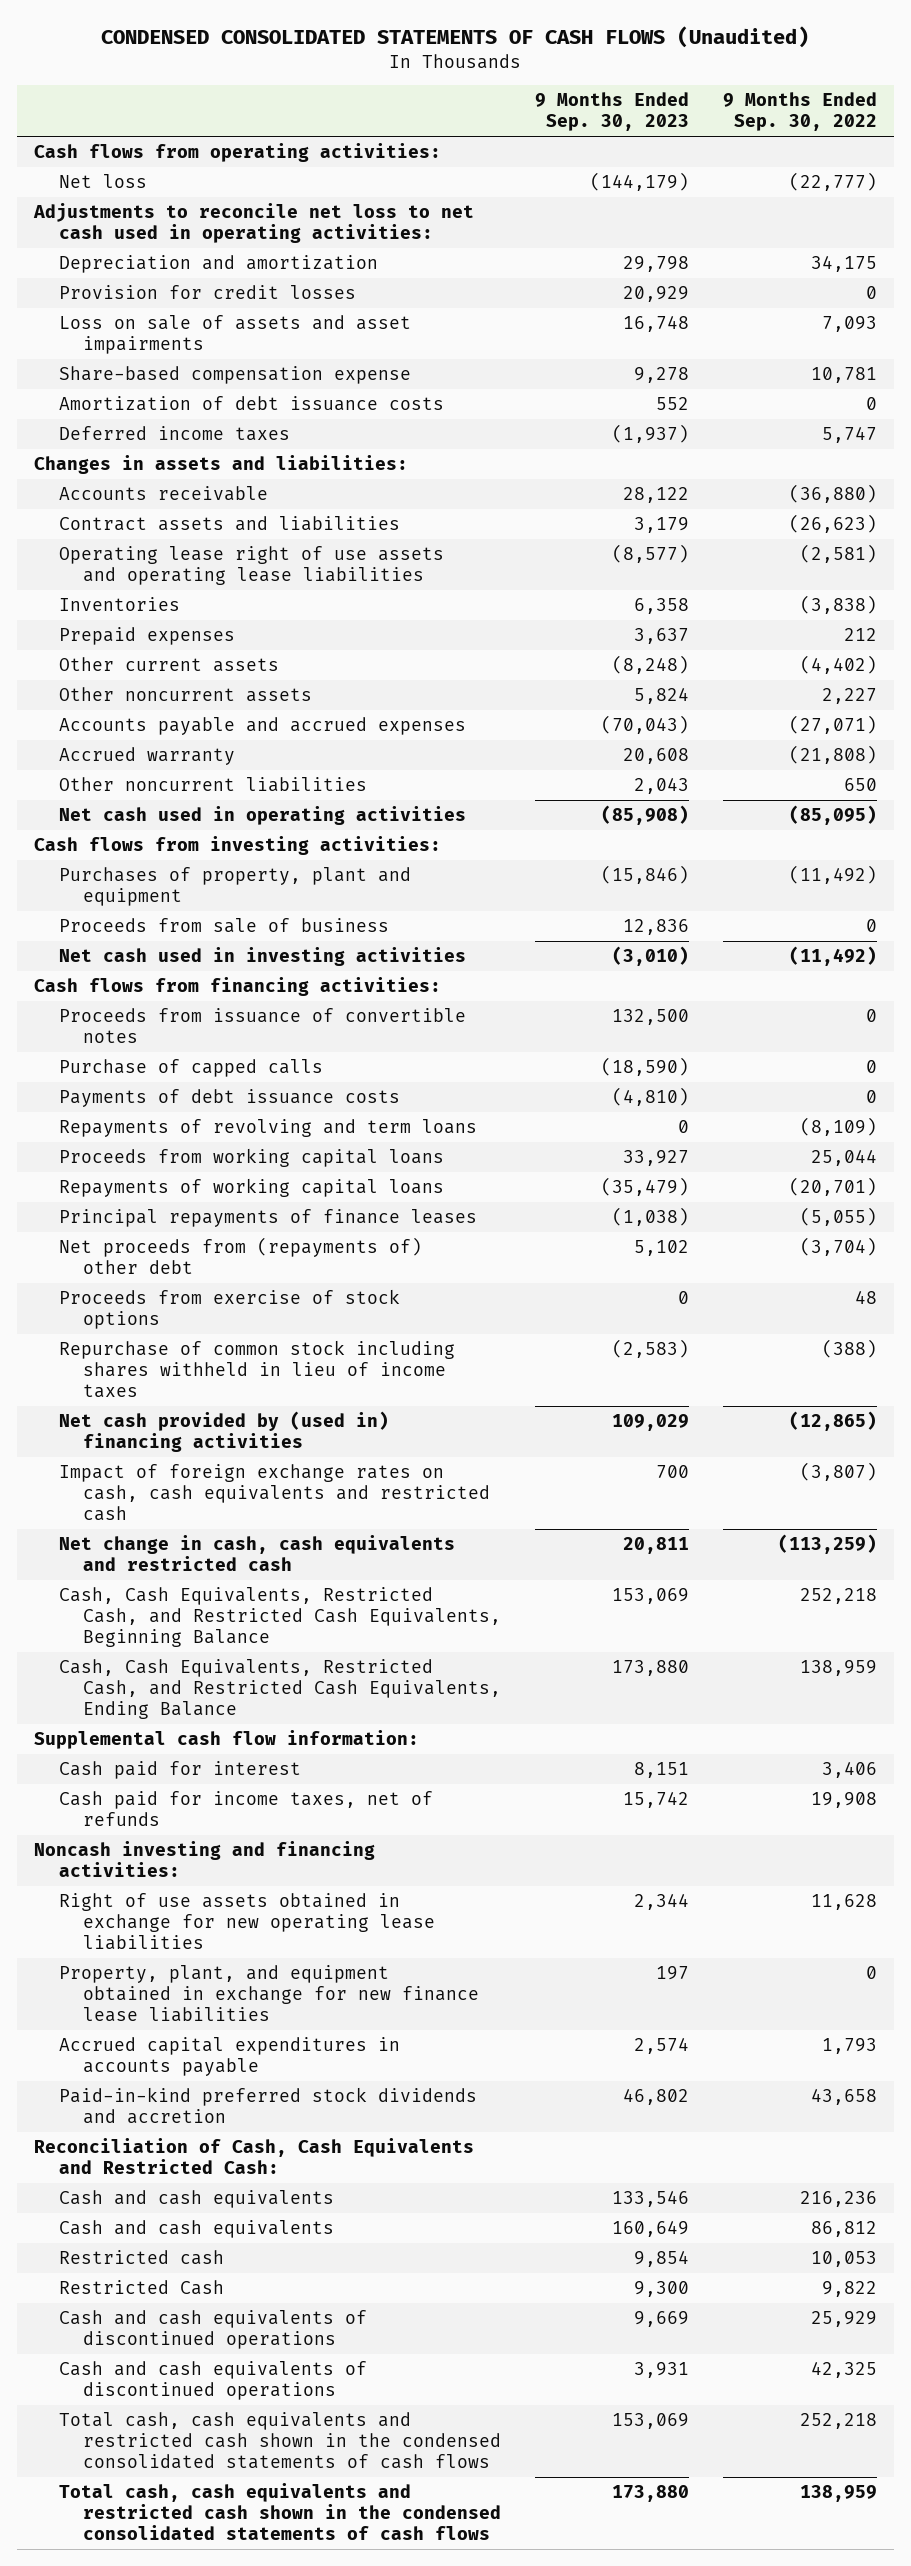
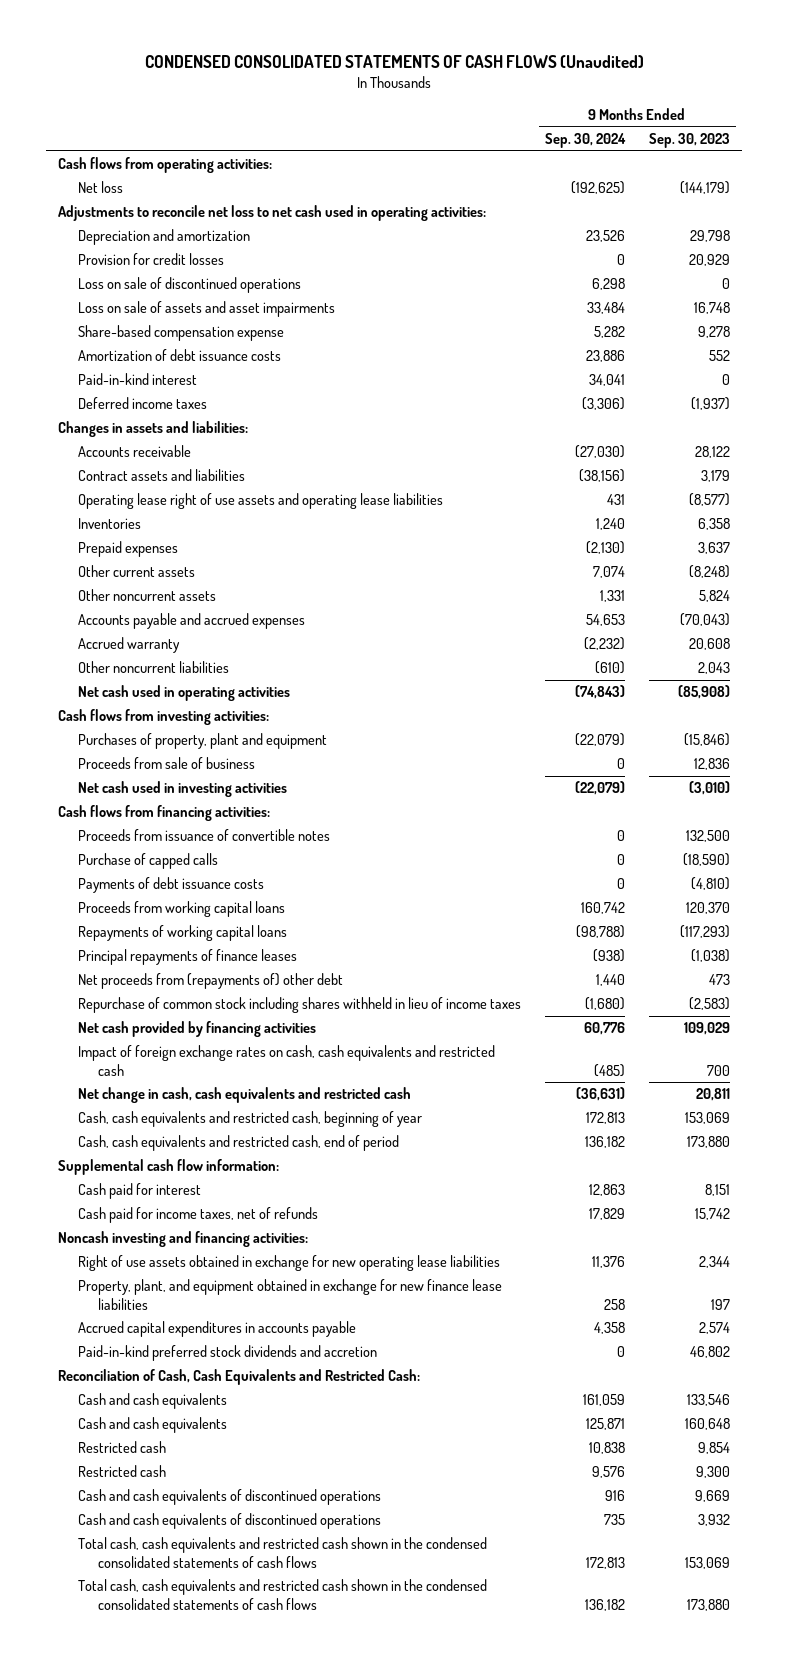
- | 9 Months Ended Sep. 30, 2023 | 9 Months Ended Sep. 30, 2022
+ | 9 Months Ended Sep. 30, 2024 | 9 Months Ended Sep. 30, 2023
+ Loss on sale of discontinued operations | 6,298 | 0
+ Paid-in-kind interest | 34,041 | 0
- Repayments of revolving and term loans | 0 | (8,109)
- Proceeds from working capital loans | 33,927 | 25,044
- Repayments of working capital loans | (35,479) | (20,701)
+ Proceeds from working capital loans | 160,742 | 120,370
+ Repayments of working capital loans | (98,788) | (117,293)
- Net proceeds from (repayments of) other debt | 5,102 | (3,704)
- Proceeds from exercise of stock options | 0 | 48
+ Net proceeds from (repayments of) other debt | 1,440 | 473
- Net cash provided by (used in) financing activities | 109,029 | (12,865)
+ Net cash provided by financing activities | 60,776 | 109,029
- Cash, Cash Equivalents, Restricted Cash, and Restricted Cash Equivalents, Beginning Balance | 153,069 | 252,218
- Cash, Cash Equivalents, Restricted Cash, and Restricted Cash Equivalents, Ending Balance | 173,880 | 138,959
+ Cash, cash equivalents and restricted cash, beginning of year | 172,813 | 153,069
+ Cash, cash equivalents and restricted cash, end of period | 136,182 | 173,880
- Cash and cash equivalents | 160,649 | 86,812
+ Cash and cash equivalents | 125,871 | 160,648
- Restricted Cash | 9,300 | 9,822
+ Restricted cash | 9,576 | 9,300
- Cash and cash equivalents of discontinued operations | 3,931 | 42,325
+ Cash and cash equivalents of discontinued operations | 735 | 3,932

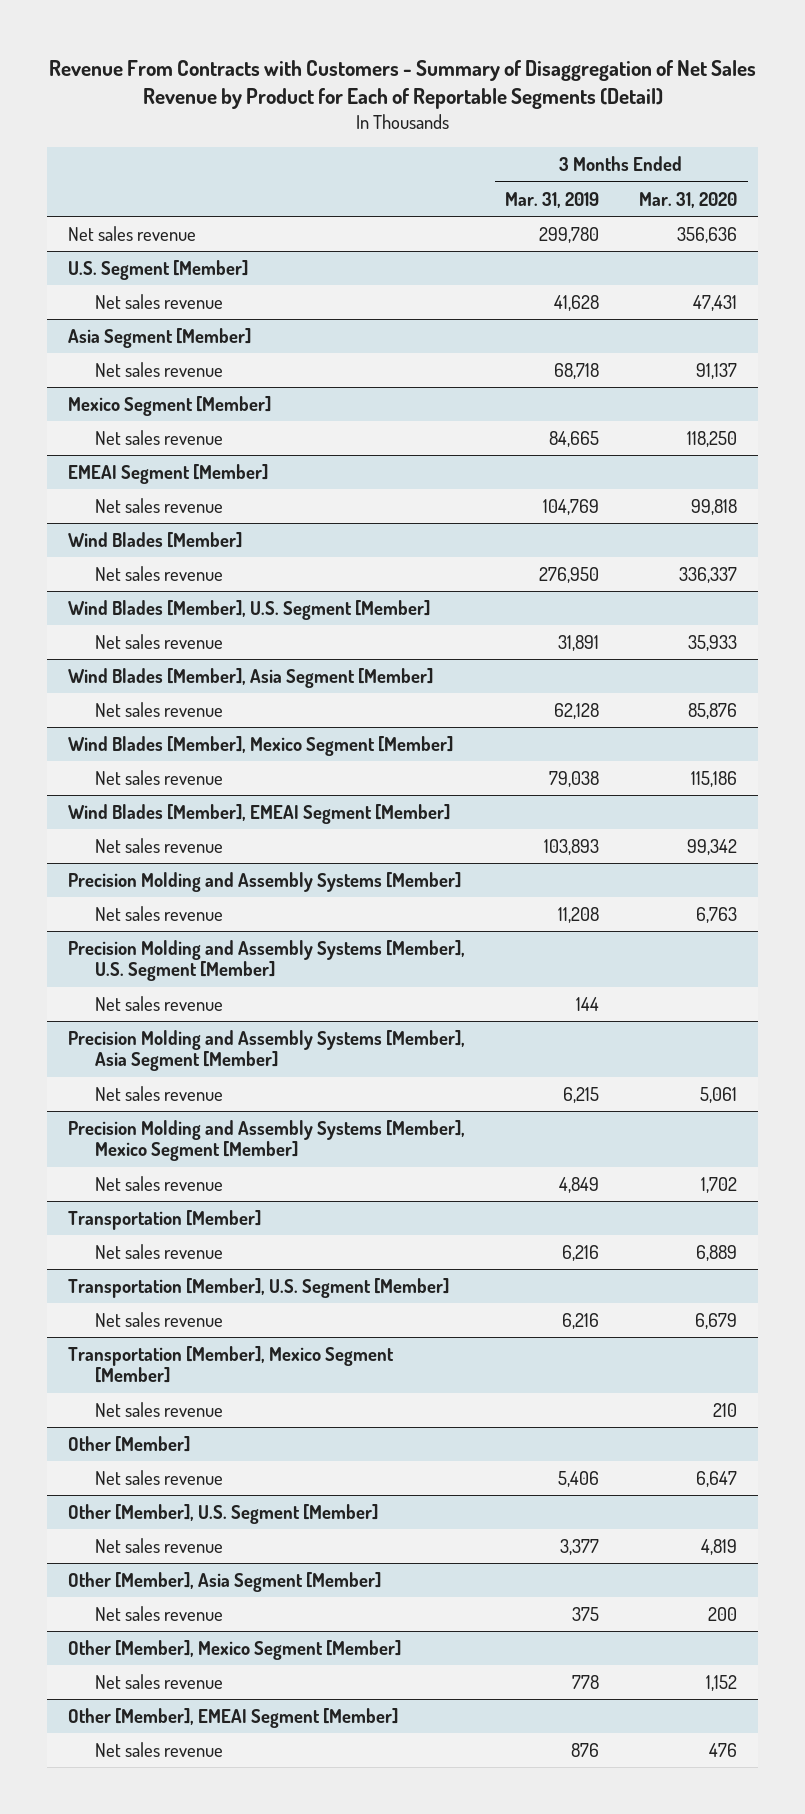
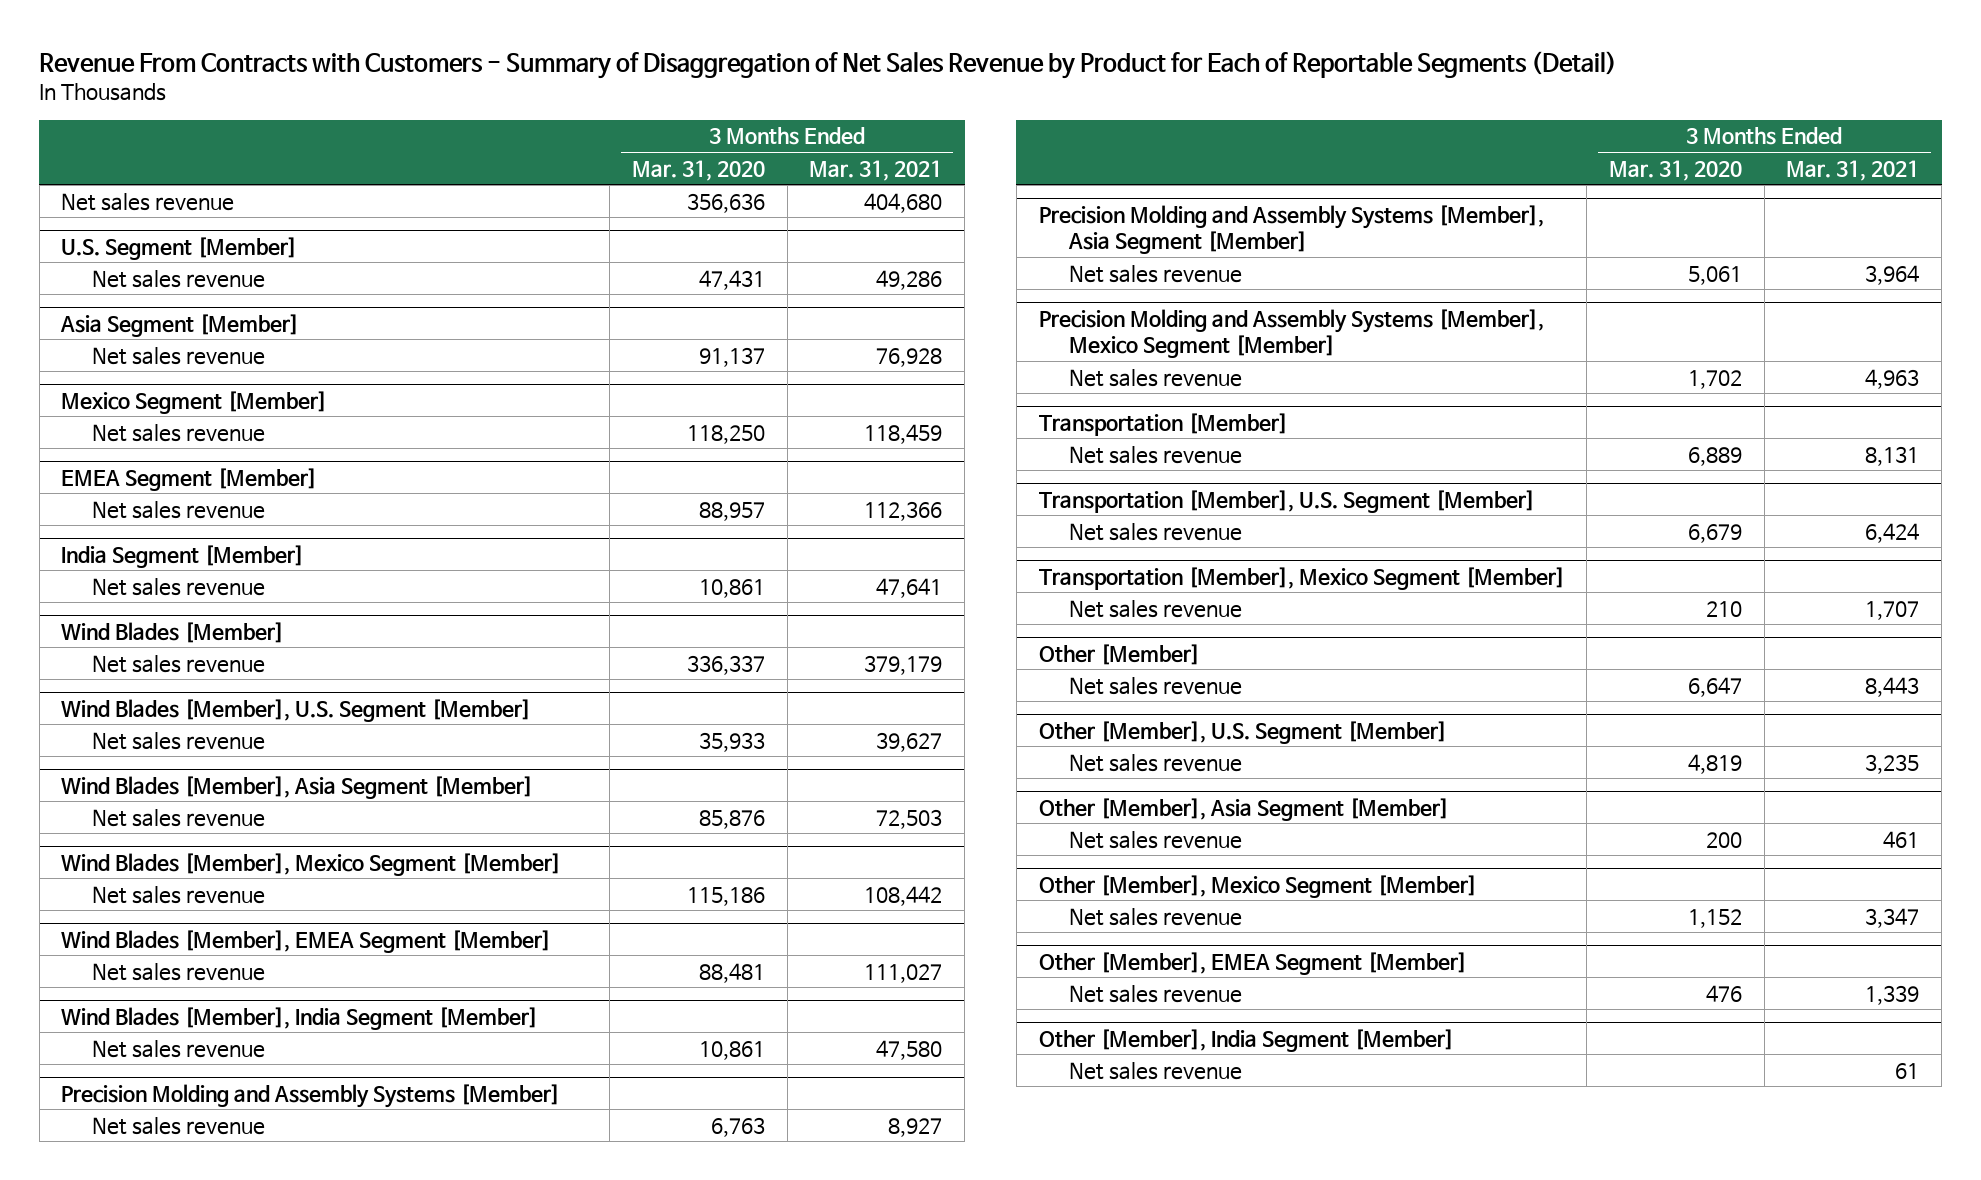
- | 3 Months Ended Mar. 31, 2019 | 3 Months Ended Mar. 31, 2020
+ | 3 Months Ended Mar. 31, 2020 | 3 Months Ended Mar. 31, 2021
- EMEAI Segment [Member]
- Net sales revenue | 104,769 | 99,818
+ EMEA Segment [Member]
+ Net sales revenue | 88,957 | 112,366
+ India Segment [Member]
+ Net sales revenue | 10,861 | 47,641
- Wind Blades [Member], EMEAI Segment [Member]
- Net sales revenue | 103,893 | 99,342
+ Wind Blades [Member], EMEA Segment [Member]
+ Net sales revenue | 88,481 | 111,027
+ Wind Blades [Member], India Segment [Member]
+ Net sales revenue | 10,861 | 47,580
- Precision Molding and Assembly Systems [Member], U.S. Segment [Member]
- Net sales revenue | 144 |
- Other [Member], EMEAI Segment [Member]
+ Other [Member], EMEA Segment [Member]
+ Other [Member], India Segment [Member]
+ Net sales revenue | | 61

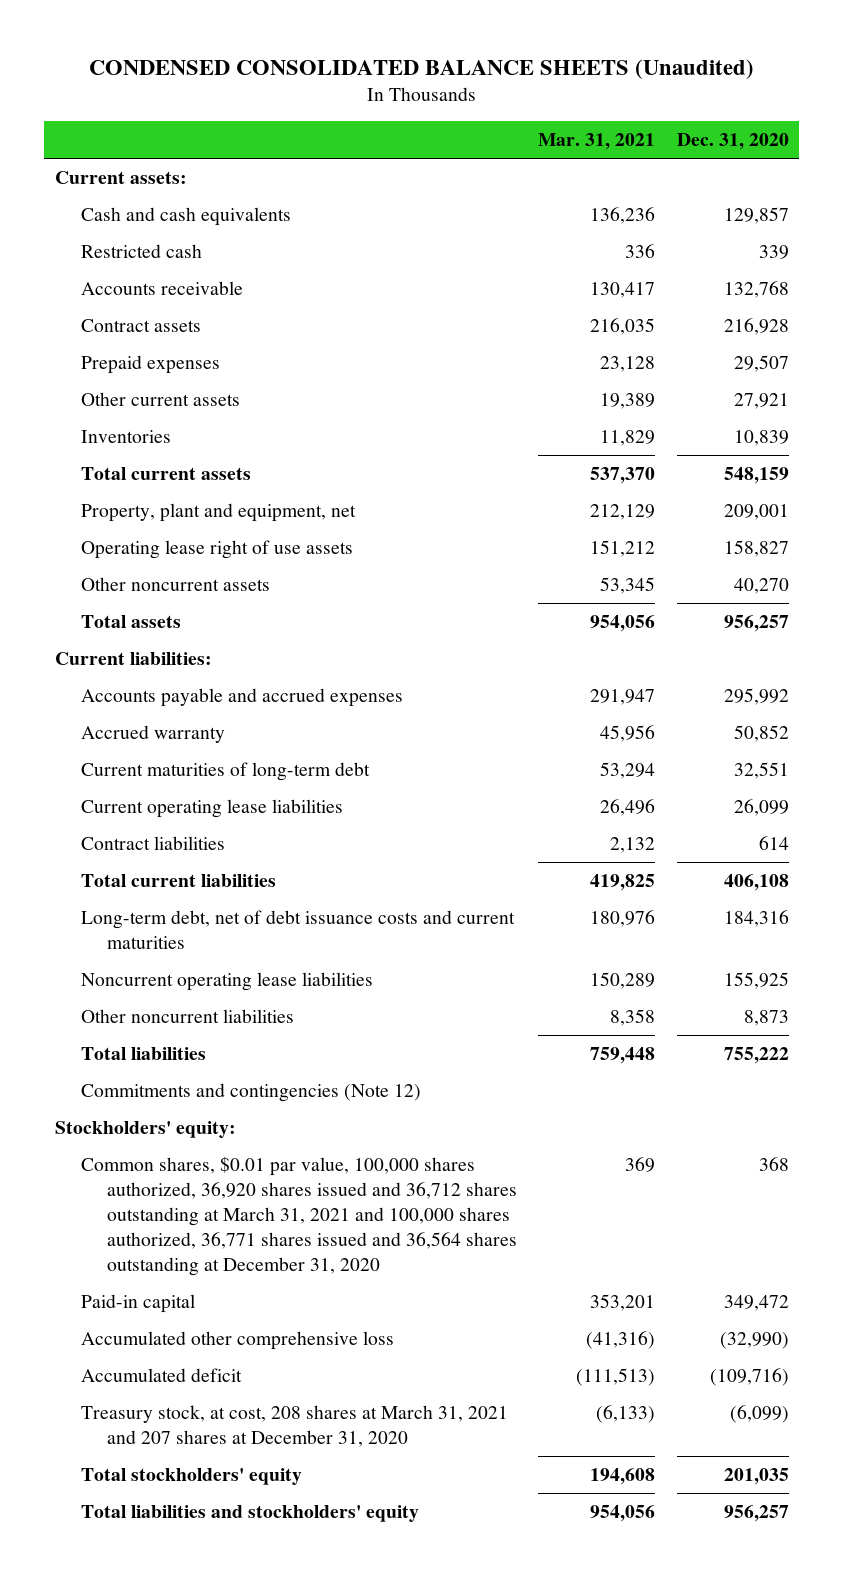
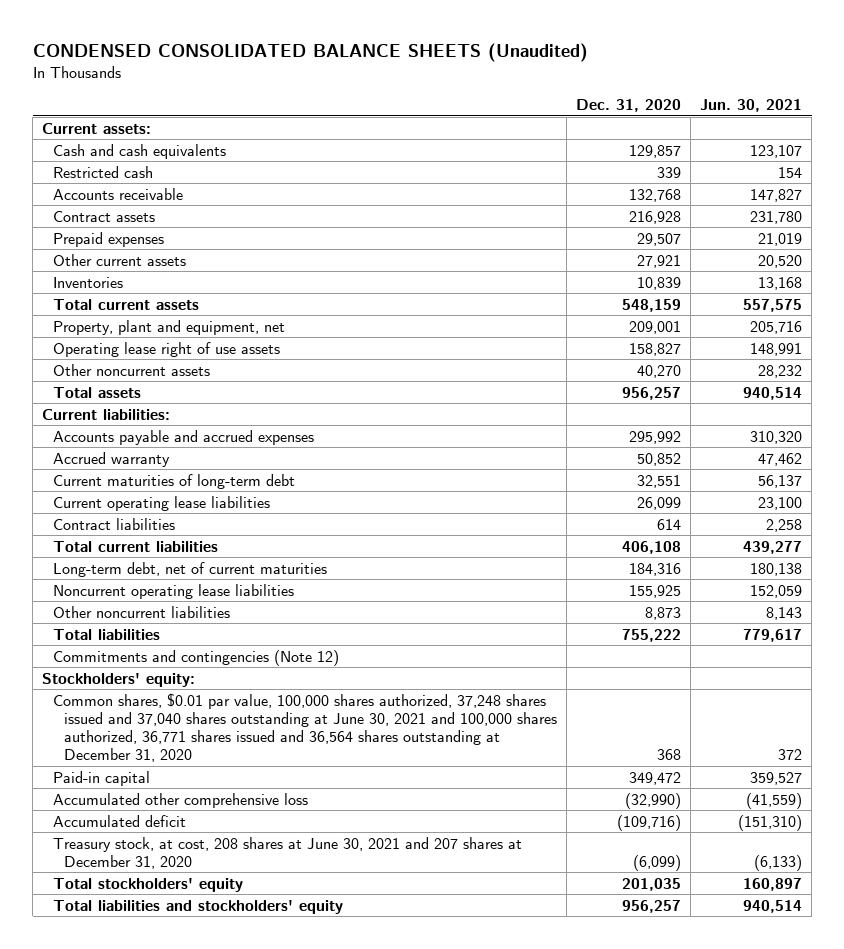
- | Mar. 31, 2021 | Dec. 31, 2020
+ | Dec. 31, 2020 | Jun. 30, 2021
- Long-term debt, net of debt issuance costs and current maturities | 180,976 | 184,316
+ Long-term debt, net of current maturities | 184,316 | 180,138
- Common shares, $0.01 par value, 100,000 shares authorized, 36,920 shares issued and 36,712 shares outstanding at March 31, 2021 and 100,000 shares authorized, 36,771 shares issued and 36,564 shares outstanding at December 31, 2020 | 369 | 368
+ Common shares, $0.01 par value, 100,000 shares authorized, 37,248 shares issued and 37,040 shares outstanding at June 30, 2021 and 100,000 shares authorized, 36,771 shares issued and 36,564 shares outstanding at December 31, 2020 | 368 | 372
- Treasury stock, at cost, 208 shares at March 31, 2021 and 207 shares at December 31, 2020 | (6,133) | (6,099)
+ Treasury stock, at cost, 208 shares at June 30, 2021 and 207 shares at December 31, 2020 | (6,099) | (6,133)

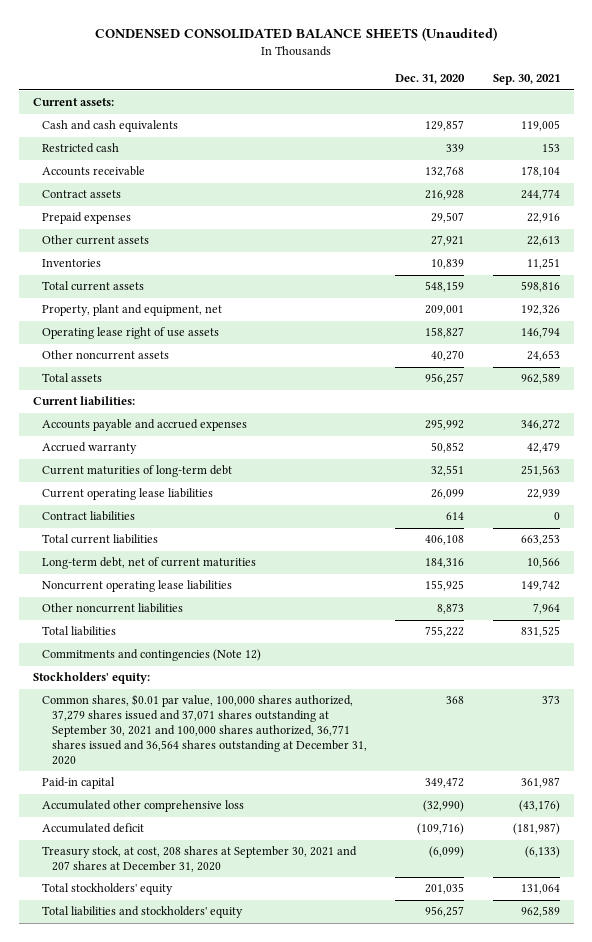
- | Dec. 31, 2020 | Jun. 30, 2021
+ | Dec. 31, 2020 | Sep. 30, 2021
- Common shares, $0.01 par value, 100,000 shares authorized, 37,248 shares issued and 37,040 shares outstanding at June 30, 2021 and 100,000 shares authorized, 36,771 shares issued and 36,564 shares outstanding at December 31, 2020 | 368 | 372
+ Common shares, $0.01 par value, 100,000 shares authorized, 37,279 shares issued and 37,071 shares outstanding at September 30, 2021 and 100,000 shares authorized, 36,771 shares issued and 36,564 shares outstanding at December 31, 2020 | 368 | 373
- Treasury stock, at cost, 208 shares at June 30, 2021 and 207 shares at December 31, 2020 | (6,099) | (6,133)
+ Treasury stock, at cost, 208 shares at September 30, 2021 and 207 shares at December 31, 2020 | (6,099) | (6,133)

